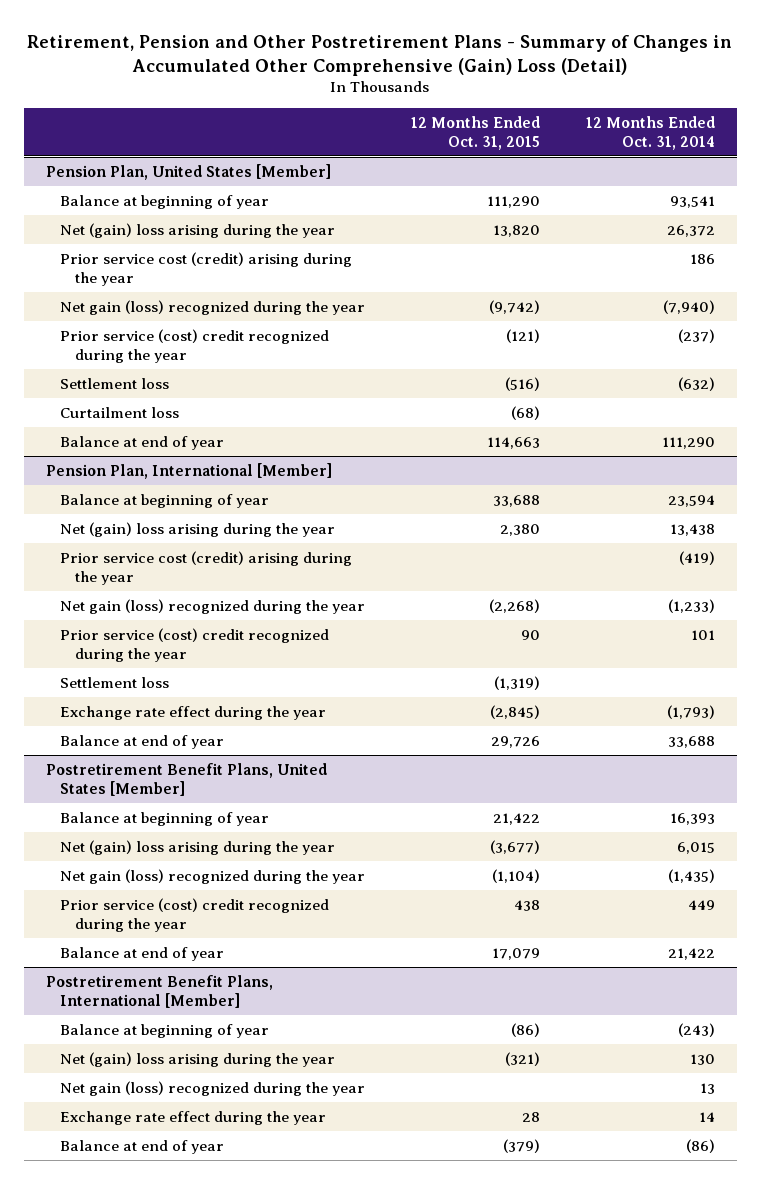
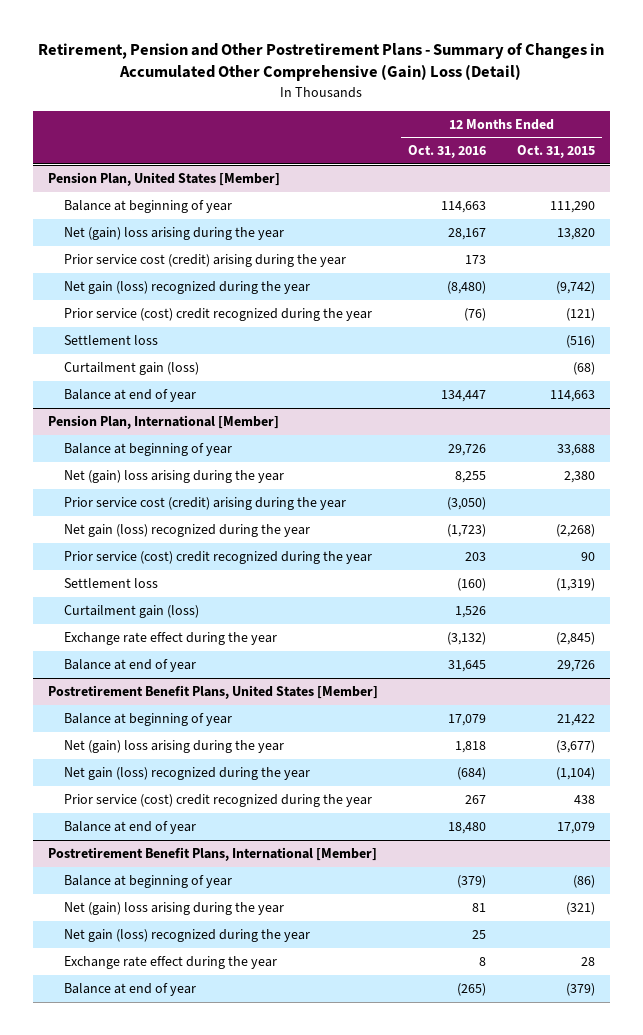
- | 12 Months Ended Oct. 31, 2015 | 12 Months Ended Oct. 31, 2014
+ | 12 Months Ended Oct. 31, 2016 | 12 Months Ended Oct. 31, 2015
@ Pension Plan, United States [Member]
- Curtailment loss | (68) |
+ Curtailment gain (loss) | | (68)
@ Pension Plan, International [Member]
+ Curtailment gain (loss) | 1,526 |

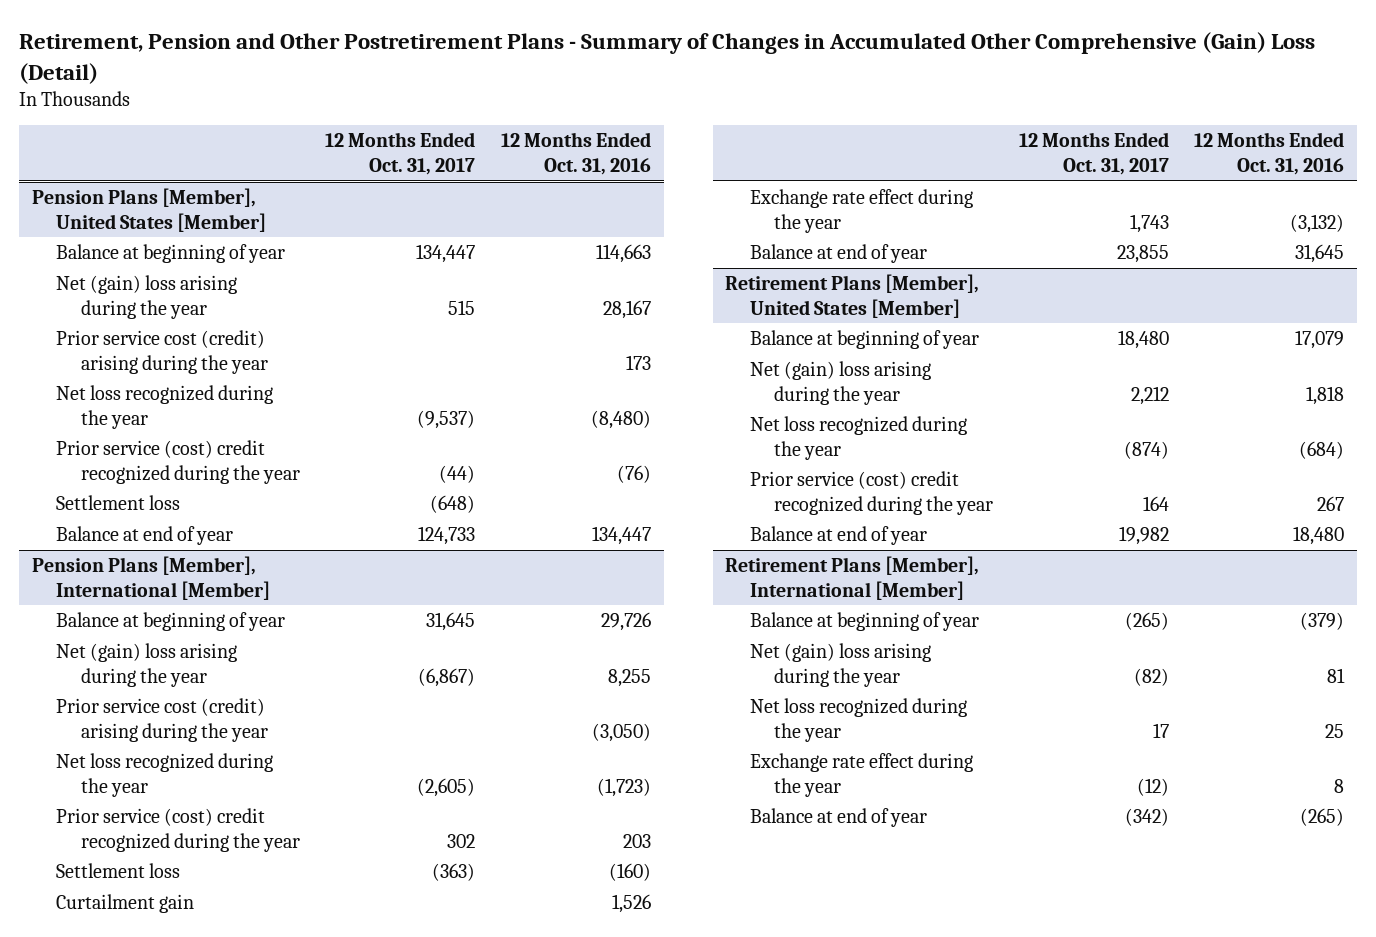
- | 12 Months Ended Oct. 31, 2016 | 12 Months Ended Oct. 31, 2015
+ | 12 Months Ended Oct. 31, 2017 | 12 Months Ended Oct. 31, 2016
- Pension Plan, United States [Member]
+ Pension Plans [Member], United States [Member]
- Net gain (loss) recognized during the year | (8,480) | (9,742)
+ Net loss recognized during the year | (9,537) | (8,480)
- Curtailment gain (loss) | | (68)
- Pension Plan, International [Member]
+ Pension Plans [Member], International [Member]
- Net gain (loss) recognized during the year | (1,723) | (2,268)
+ Net loss recognized during the year | (2,605) | (1,723)
- Curtailment gain (loss) | 1,526 |
+ Curtailment gain | | 1,526
- Postretirement Benefit Plans, United States [Member]
+ Retirement Plans [Member], United States [Member]
- Net gain (loss) recognized during the year | (684) | (1,104)
+ Net loss recognized during the year | (874) | (684)
- Postretirement Benefit Plans, International [Member]
+ Retirement Plans [Member], International [Member]
- Net gain (loss) recognized during the year | 25 |
+ Net loss recognized during the year | 17 | 25

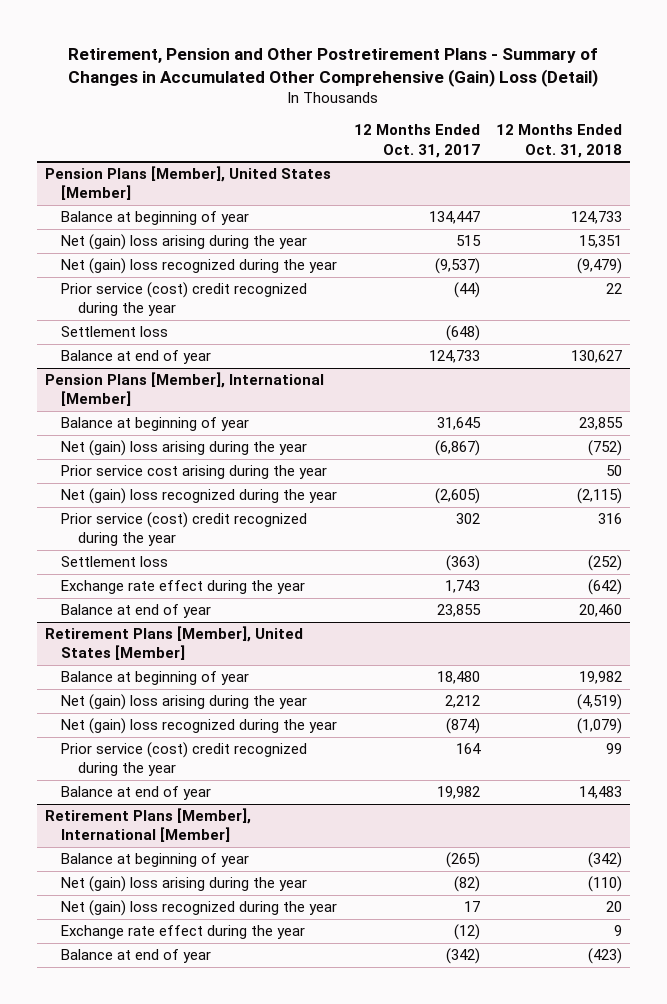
- | 12 Months Ended Oct. 31, 2017 | 12 Months Ended Oct. 31, 2016
+ | 12 Months Ended Oct. 31, 2017 | 12 Months Ended Oct. 31, 2018
@ Pension Plans [Member], United States [Member]
- Prior service cost (credit) arising during the year | | 173
- Net loss recognized during the year | (9,537) | (8,480)
+ Net (gain) loss recognized during the year | (9,537) | (9,479)
@ Pension Plans [Member], International [Member]
- Prior service cost (credit) arising during the year | | (3,050)
- Net loss recognized during the year | (2,605) | (1,723)
+ Prior service cost arising during the year | | 50
+ Net (gain) loss recognized during the year | (2,605) | (2,115)
- Curtailment gain | | 1,526
@ Retirement Plans [Member], United States [Member]
- Net loss recognized during the year | (874) | (684)
+ Net (gain) loss recognized during the year | (874) | (1,079)
@ Retirement Plans [Member], International [Member]
- Net loss recognized during the year | 17 | 25
+ Net (gain) loss recognized during the year | 17 | 20

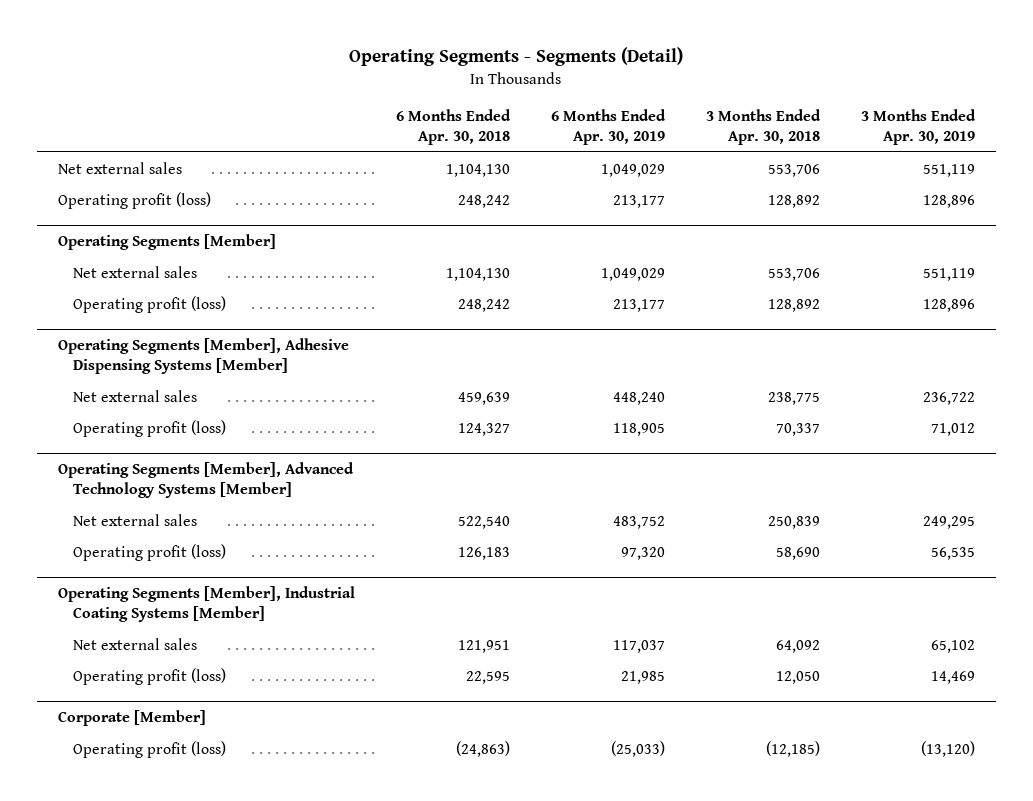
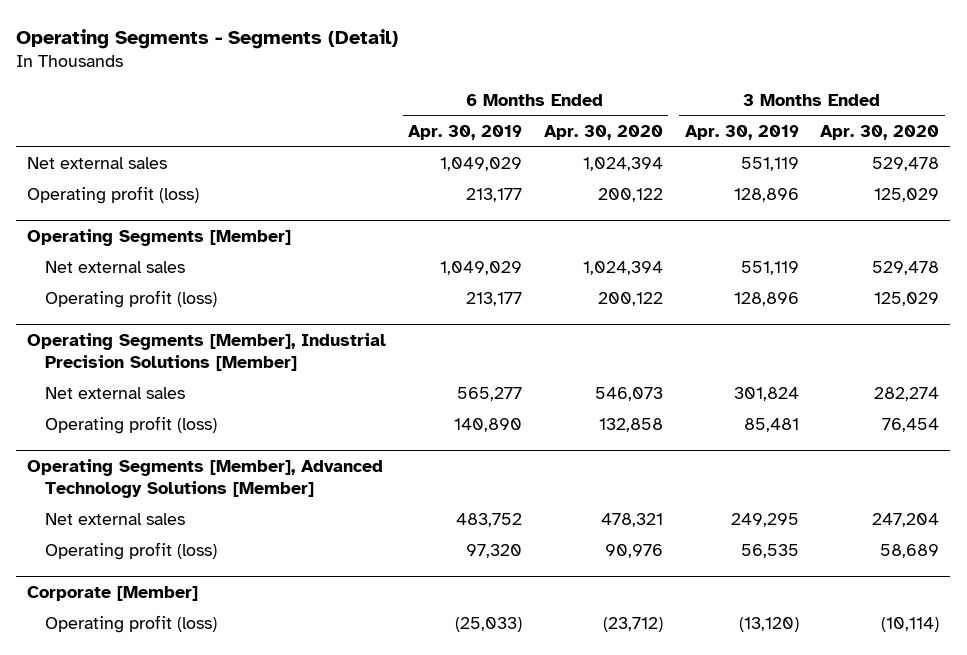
- | 6 Months Ended Apr. 30, 2018 | 6 Months Ended Apr. 30, 2019 | 3 Months Ended Apr. 30, 2018 | 3 Months Ended Apr. 30, 2019
+ | 6 Months Ended Apr. 30, 2019 | 6 Months Ended Apr. 30, 2020 | 3 Months Ended Apr. 30, 2019 | 3 Months Ended Apr. 30, 2020
- Operating Segments [Member], Adhesive Dispensing Systems [Member]
- Net external sales | 459,639 | 448,240 | 238,775 | 236,722
- Operating profit (loss) | 124,327 | 118,905 | 70,337 | 71,012
- Operating Segments [Member], Advanced Technology Systems [Member]
+ Operating Segments [Member], Industrial Precision Solutions [Member]
+ Net external sales | 565,277 | 546,073 | 301,824 | 282,274
+ Operating profit (loss) | 140,890 | 132,858 | 85,481 | 76,454
+ Operating Segments [Member], Advanced Technology Solutions [Member]
- Operating Segments [Member], Industrial Coating Systems [Member]
- Net external sales | 121,951 | 117,037 | 64,092 | 65,102
- Operating profit (loss) | 22,595 | 21,985 | 12,050 | 14,469

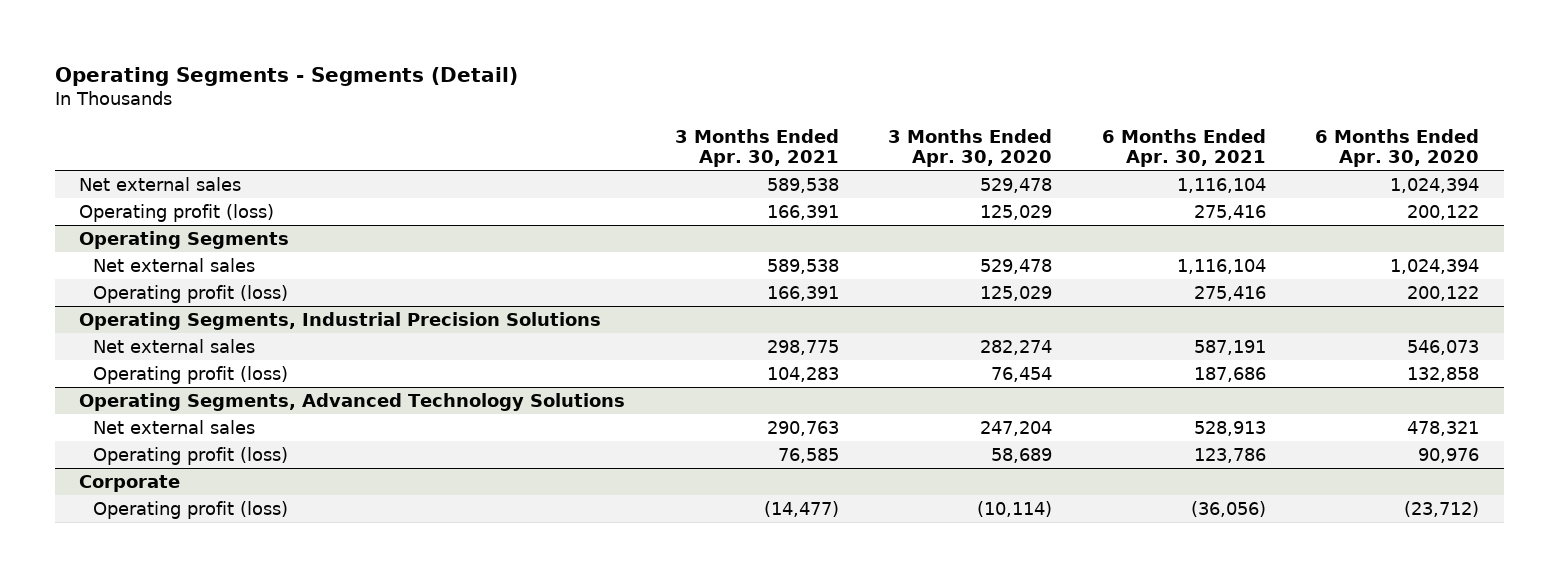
- | 6 Months Ended Apr. 30, 2019 | 6 Months Ended Apr. 30, 2020 | 3 Months Ended Apr. 30, 2019 | 3 Months Ended Apr. 30, 2020
+ | 3 Months Ended Apr. 30, 2021 | 3 Months Ended Apr. 30, 2020 | 6 Months Ended Apr. 30, 2021 | 6 Months Ended Apr. 30, 2020
- Operating Segments [Member]
+ Operating Segments
- Operating Segments [Member], Industrial Precision Solutions [Member]
+ Operating Segments, Industrial Precision Solutions
- Operating Segments [Member], Advanced Technology Solutions [Member]
+ Operating Segments, Advanced Technology Solutions
- Corporate [Member]
+ Corporate

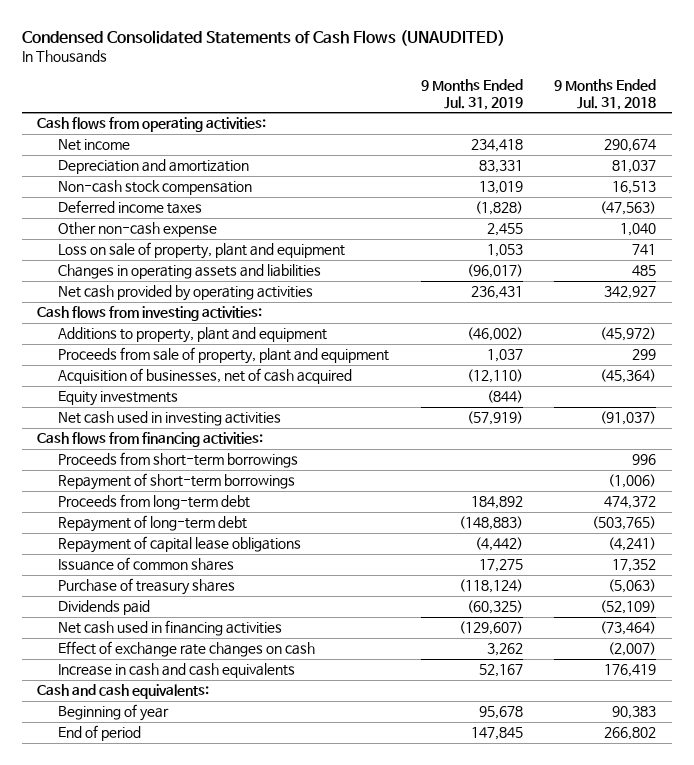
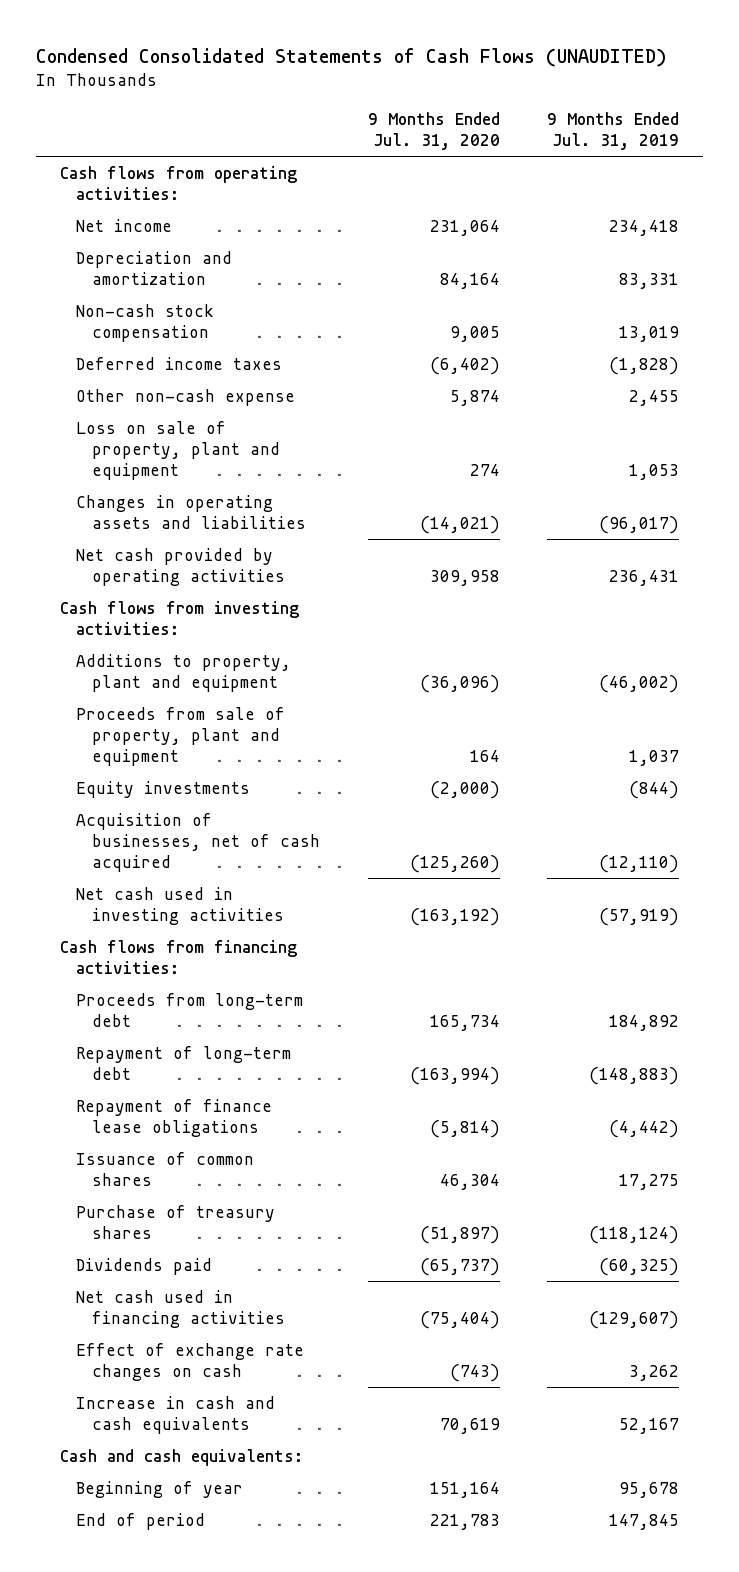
- | 9 Months Ended Jul. 31, 2019 | 9 Months Ended Jul. 31, 2018
+ | 9 Months Ended Jul. 31, 2020 | 9 Months Ended Jul. 31, 2019
moved down: Acquisition of businesses, net of cash acquired | (125,260) | (12,110)
- Proceeds from short-term borrowings | | 996
- Repayment of short-term borrowings | | (1,006)
- Repayment of capital lease obligations | (4,442) | (4,241)
+ Repayment of finance lease obligations | (5,814) | (4,442)

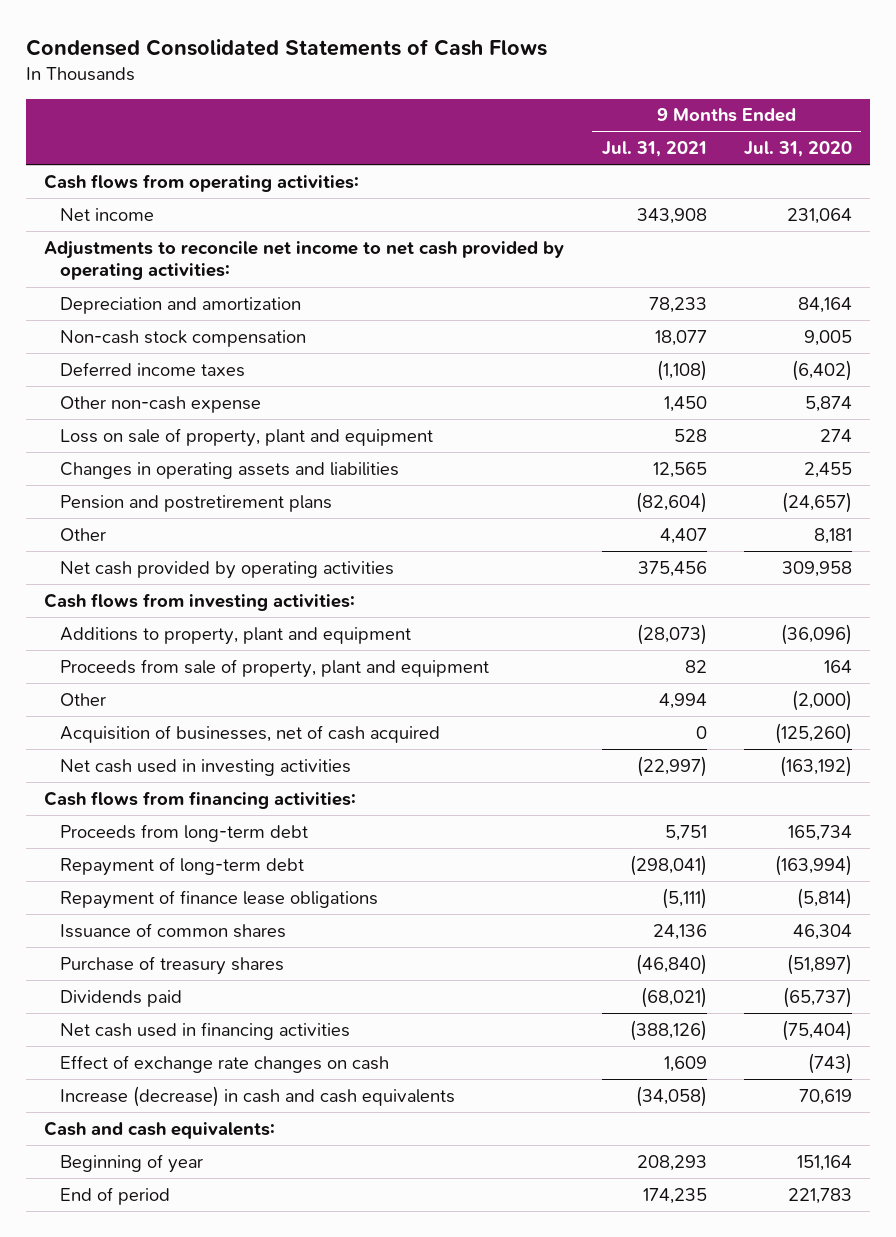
- Condensed Consolidated Statements of Cash Flows (UNAUDITED)
+ Condensed Consolidated Statements of Cash Flows
- | 9 Months Ended Jul. 31, 2020 | 9 Months Ended Jul. 31, 2019
+ | 9 Months Ended Jul. 31, 2021 | 9 Months Ended Jul. 31, 2020
+ Adjustments to reconcile net income to net cash provided by operating activities:
- Changes in operating assets and liabilities | (14,021) | (96,017)
+ Changes in operating assets and liabilities | 12,565 | 2,455
+ Pension and postretirement plans | (82,604) | (24,657)
+ Other | 4,407 | 8,181
- Equity investments | (2,000) | (844)
+ Other | 4,994 | (2,000)
- Increase in cash and cash equivalents | 70,619 | 52,167
+ Increase (decrease) in cash and cash equivalents | (34,058) | 70,619

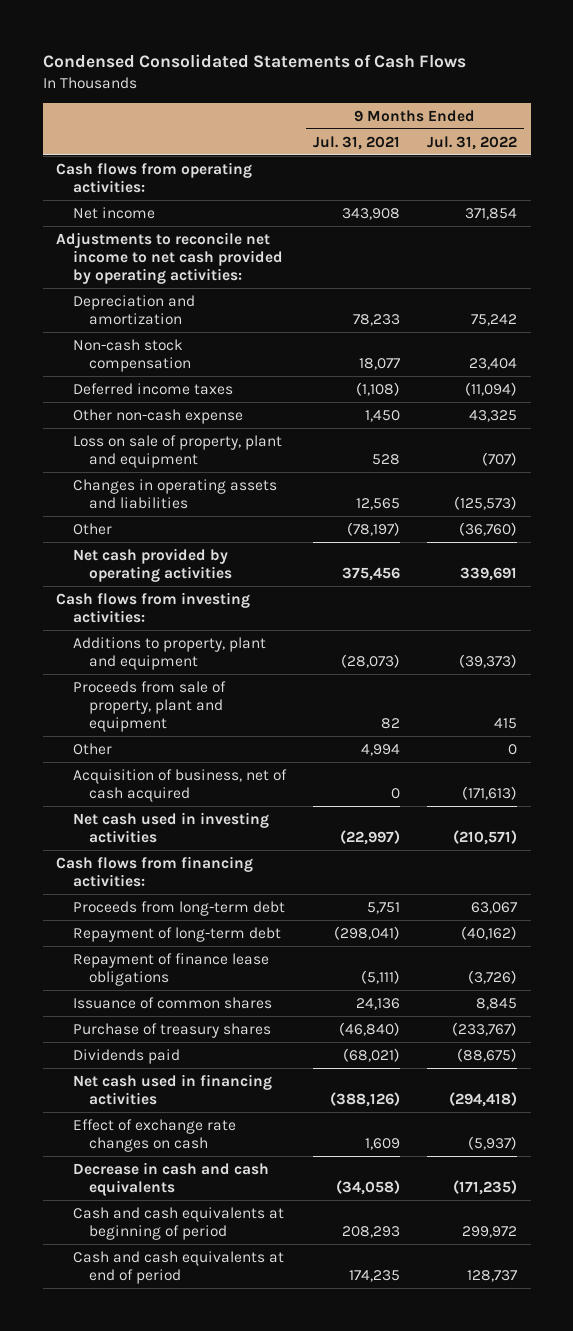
- | 9 Months Ended Jul. 31, 2021 | 9 Months Ended Jul. 31, 2020
+ | 9 Months Ended Jul. 31, 2021 | 9 Months Ended Jul. 31, 2022
- Pension and postretirement plans | (82,604) | (24,657)
- Other | 4,407 | 8,181
+ Other | (78,197) | (36,760)
- Acquisition of businesses, net of cash acquired | 0 | (125,260)
+ Acquisition of business, net of cash acquired | 0 | (171,613)
- Increase (decrease) in cash and cash equivalents | (34,058) | 70,619
- Cash and cash equivalents:
- Beginning of year | 208,293 | 151,164
- End of period | 174,235 | 221,783
+ Decrease in cash and cash equivalents | (34,058) | (171,235)
+ Cash and cash equivalents at beginning of period | 208,293 | 299,972
+ Cash and cash equivalents at end of period | 174,235 | 128,737

